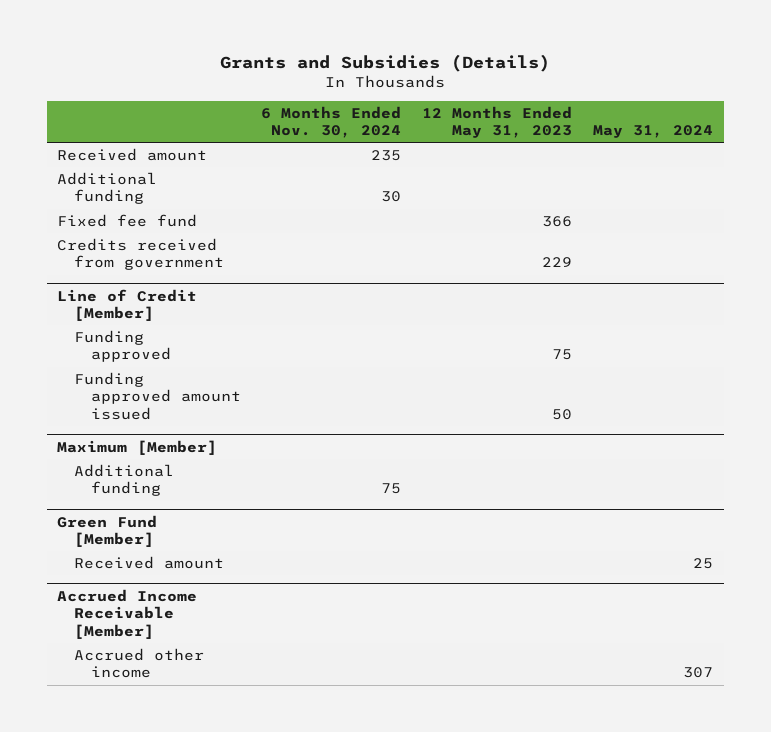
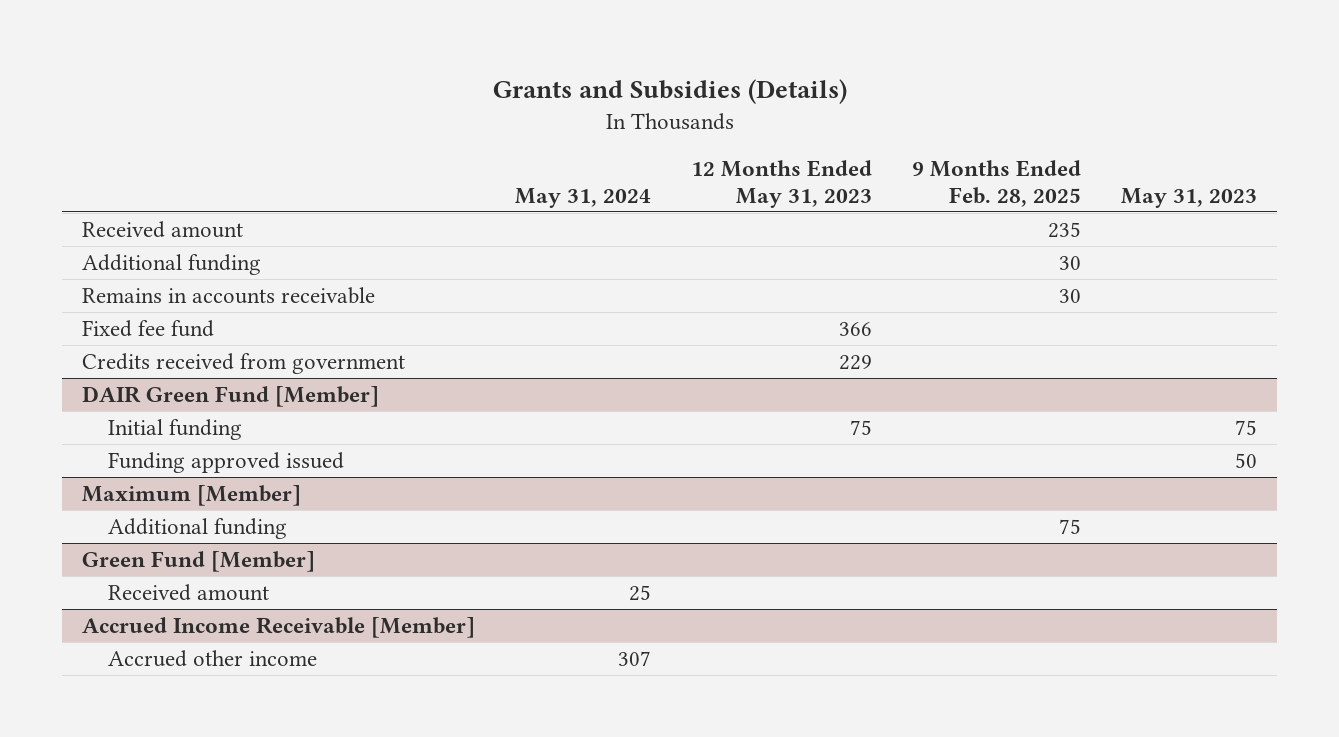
- | 6 Months Ended Nov. 30, 2024 | 12 Months Ended May 31, 2023 | May 31, 2024
+ | May 31, 2024 | 12 Months Ended May 31, 2023 | 9 Months Ended Feb. 28, 2025 | May 31, 2023
+ Remains in accounts receivable | | | 30 |
- Line of Credit [Member]
- Funding approved | | 75 |
- Funding approved amount issued | | 50 |
+ DAIR Green Fund [Member]
+ Initial funding | | 75 | | 75
+ Funding approved issued | | | | 50

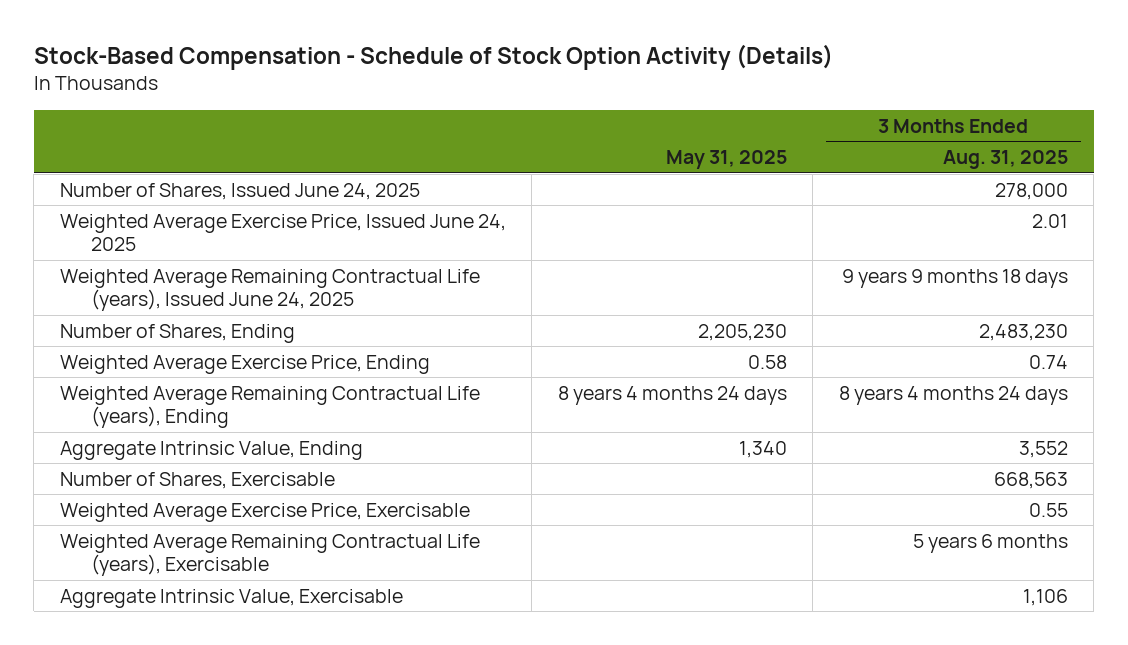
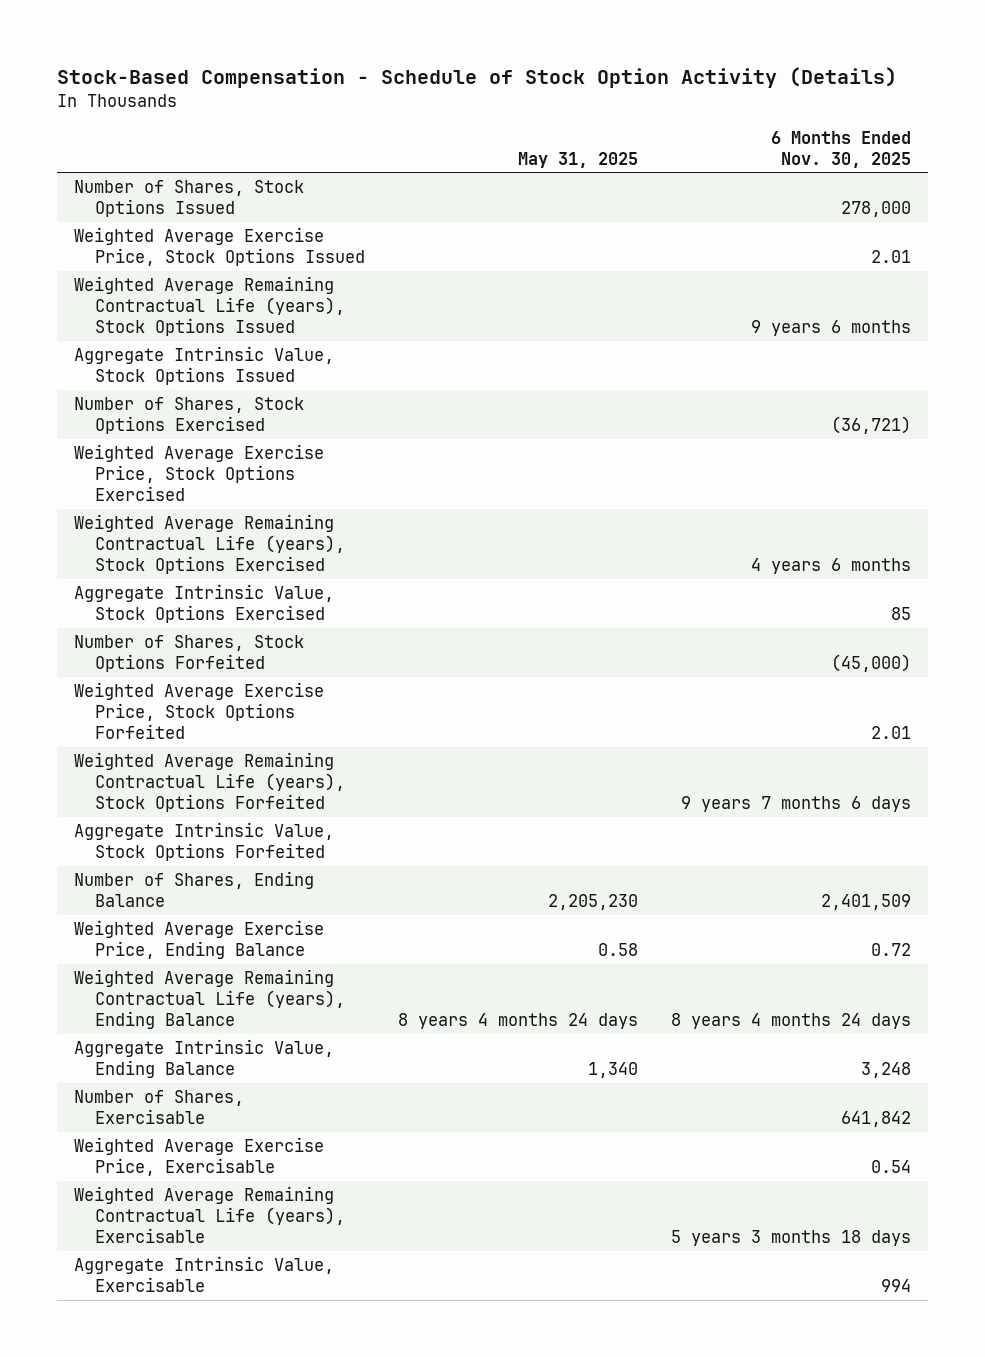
- | May 31, 2025 | 3 Months Ended Aug. 31, 2025
+ | May 31, 2025 | 6 Months Ended Nov. 30, 2025
- Number of Shares, Issued June 24, 2025 | | 278,000
- Weighted Average Exercise Price, Issued June 24, 2025 | | 2.01
- Weighted Average Remaining Contractual Life (years), Issued June 24, 2025 | | 9 years 9 months 18 days
- Number of Shares, Ending | 2,205,230 | 2,483,230
- Weighted Average Exercise Price, Ending | 0.58 | 0.74
- Weighted Average Remaining Contractual Life (years), Ending | 8 years 4 months 24 days | 8 years 4 months 24 days
- Aggregate Intrinsic Value, Ending | 1,340 | 3,552
+ Number of Shares, Stock Options Issued | | 278,000
+ Weighted Average Exercise Price, Stock Options Issued | | 2.01
+ Weighted Average Remaining Contractual Life (years), Stock Options Issued | | 9 years 6 months
+ Aggregate Intrinsic Value, Stock Options Issued
+ Number of Shares, Stock Options Exercised | | (36,721)
+ Weighted Average Exercise Price, Stock Options Exercised
+ Weighted Average Remaining Contractual Life (years), Stock Options Exercised | | 4 years 6 months
+ Aggregate Intrinsic Value, Stock Options Exercised | | 85
+ Number of Shares, Stock Options Forfeited | | (45,000)
+ Weighted Average Exercise Price, Stock Options Forfeited | | 2.01
+ Weighted Average Remaining Contractual Life (years), Stock Options Forfeited | | 9 years 7 months 6 days
+ Aggregate Intrinsic Value, Stock Options Forfeited
+ Number of Shares, Ending Balance | 2,205,230 | 2,401,509
+ Weighted Average Exercise Price, Ending Balance | 0.58 | 0.72
+ Weighted Average Remaining Contractual Life (years), Ending Balance | 8 years 4 months 24 days | 8 years 4 months 24 days
+ Aggregate Intrinsic Value, Ending Balance | 1,340 | 3,248

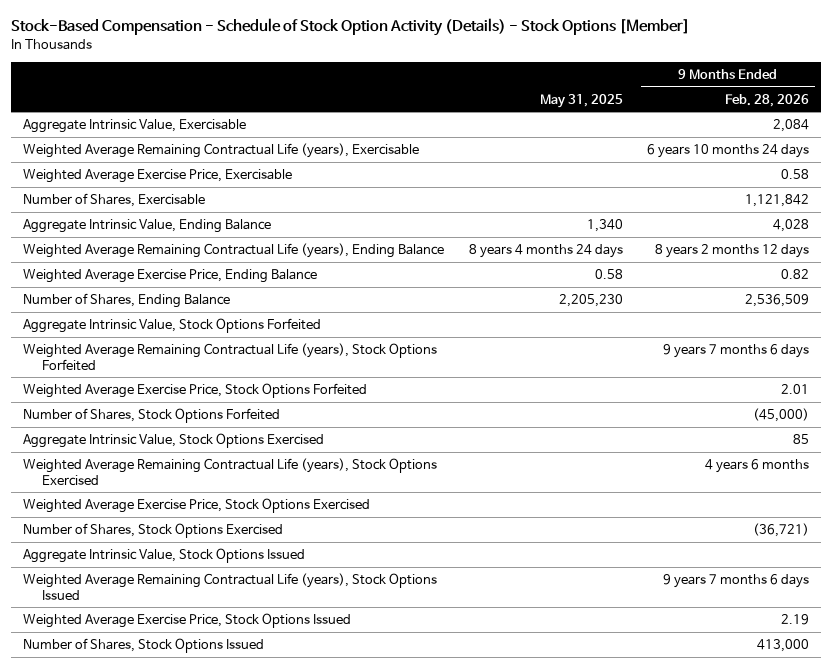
- Stock-Based Compensation - Schedule of Stock Option Activity (Details)
+ Stock-Based Compensation - Schedule of Stock Option Activity (Details) - Stock Options [Member]
- | May 31, 2025 | 6 Months Ended Nov. 30, 2025
+ | May 31, 2025 | 9 Months Ended Feb. 28, 2026
moved down: Weighted Average Remaining Contractual Life (years), Exercisable | | 6 years 10 months 24 days
moved down: Weighted Average Exercise Price, Exercisable | | 0.58
moved down: Number of Shares, Exercisable | | 1,121,842
moved down: Aggregate Intrinsic Value, Ending Balance | 1,340 | 4,028
moved down: Weighted Average Remaining Contractual Life (years), Ending Balance | 8 years 4 months 24 days | 8 years 2 months 12 days
moved down: Weighted Average Exercise Price, Ending Balance | 0.58 | 0.82
moved down: Number of Shares, Ending Balance | 2,205,230 | 2,536,509
moved down: Aggregate Intrinsic Value, Stock Options Forfeited
moved down: Weighted Average Remaining Contractual Life (years), Stock Options Forfeited | | 9 years 7 months 6 days
moved down: Weighted Average Exercise Price, Stock Options Forfeited | | 2.01
moved down: Number of Shares, Stock Options Forfeited | | (45,000)
moved down: Aggregate Intrinsic Value, Stock Options Exercised | | 85
moved down: Weighted Average Remaining Contractual Life (years), Stock Options Exercised | | 4 years 6 months
moved down: Weighted Average Exercise Price, Stock Options Exercised
moved down: Number of Shares, Stock Options Exercised | | (36,721)
moved down: Aggregate Intrinsic Value, Stock Options Issued
moved down: Weighted Average Remaining Contractual Life (years), Stock Options Issued | | 9 years 7 months 6 days
moved down: Weighted Average Exercise Price, Stock Options Issued | | 2.19
moved down: Number of Shares, Stock Options Issued | | 413,000

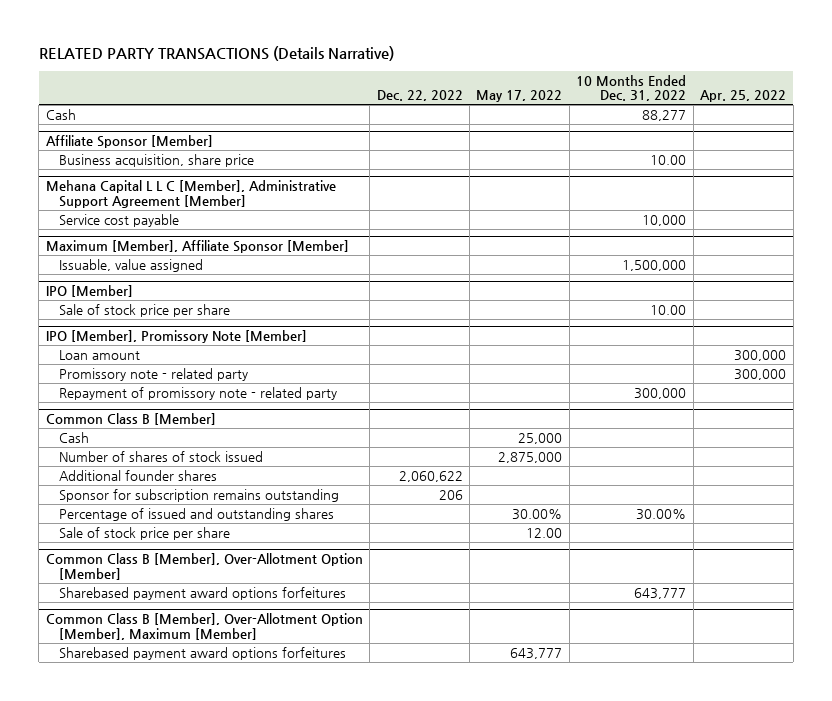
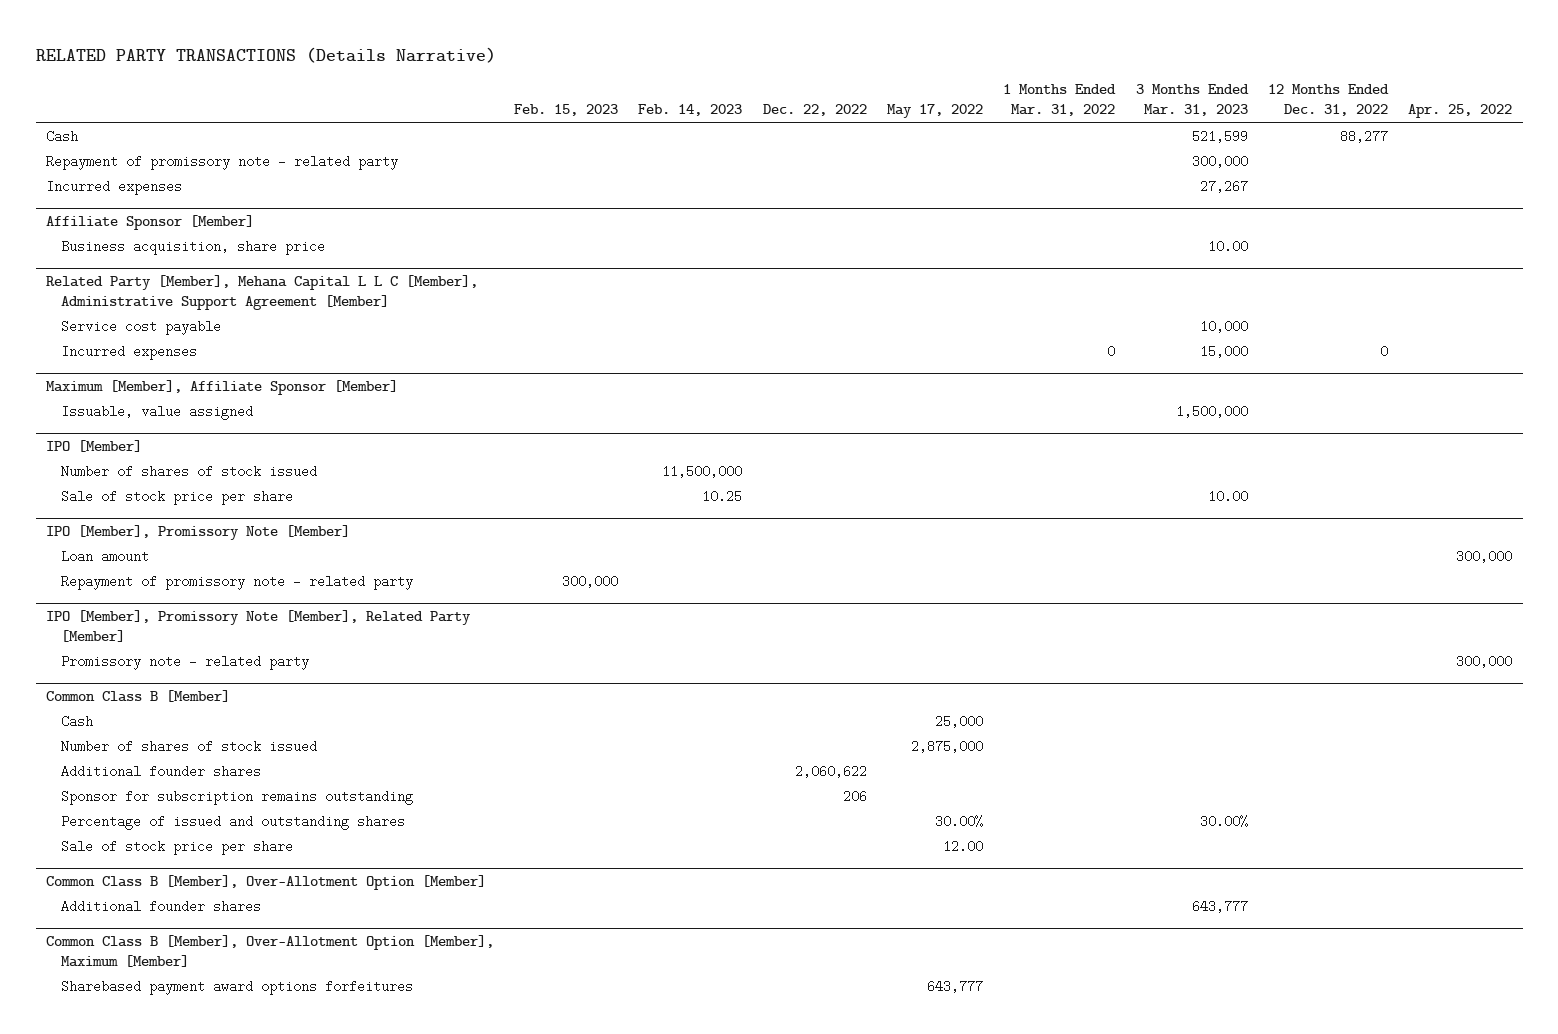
- | Dec. 22, 2022 | May 17, 2022 | 10 Months Ended Dec. 31, 2022 | Apr. 25, 2022
+ | Feb. 15, 2023 | Feb. 14, 2023 | Dec. 22, 2022 | May 17, 2022 | 1 Months Ended Mar. 31, 2022 | 3 Months Ended Mar. 31, 2023 | 12 Months Ended Dec. 31, 2022 | Apr. 25, 2022
+ Repayment of promissory note - related party | | | | | | 300,000 | |
+ Incurred expenses | | | | | | 27,267 | |
- Mehana Capital L L C [Member], Administrative Support Agreement [Member]
+ Related Party [Member], Mehana Capital L L C [Member], Administrative Support Agreement [Member]
+ Incurred expenses | | | | | 0 | 15,000 | 0 |
@ IPO [Member]
+ Number of shares of stock issued | | 11,500,000 | | | | | |
@ IPO [Member], Promissory Note [Member]
- Promissory note - related party | | | | 300,000
+ IPO [Member], Promissory Note [Member], Related Party [Member]
+ Promissory note - related party | | | | | | | | 300,000
@ Common Class B [Member], Over-Allotment Option [Member]
- Sharebased payment award options forfeitures | | | 643,777 |
+ Additional founder shares | | | | | | 643,777 | |

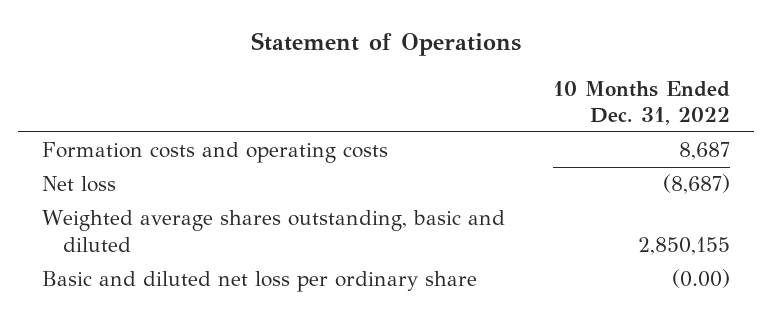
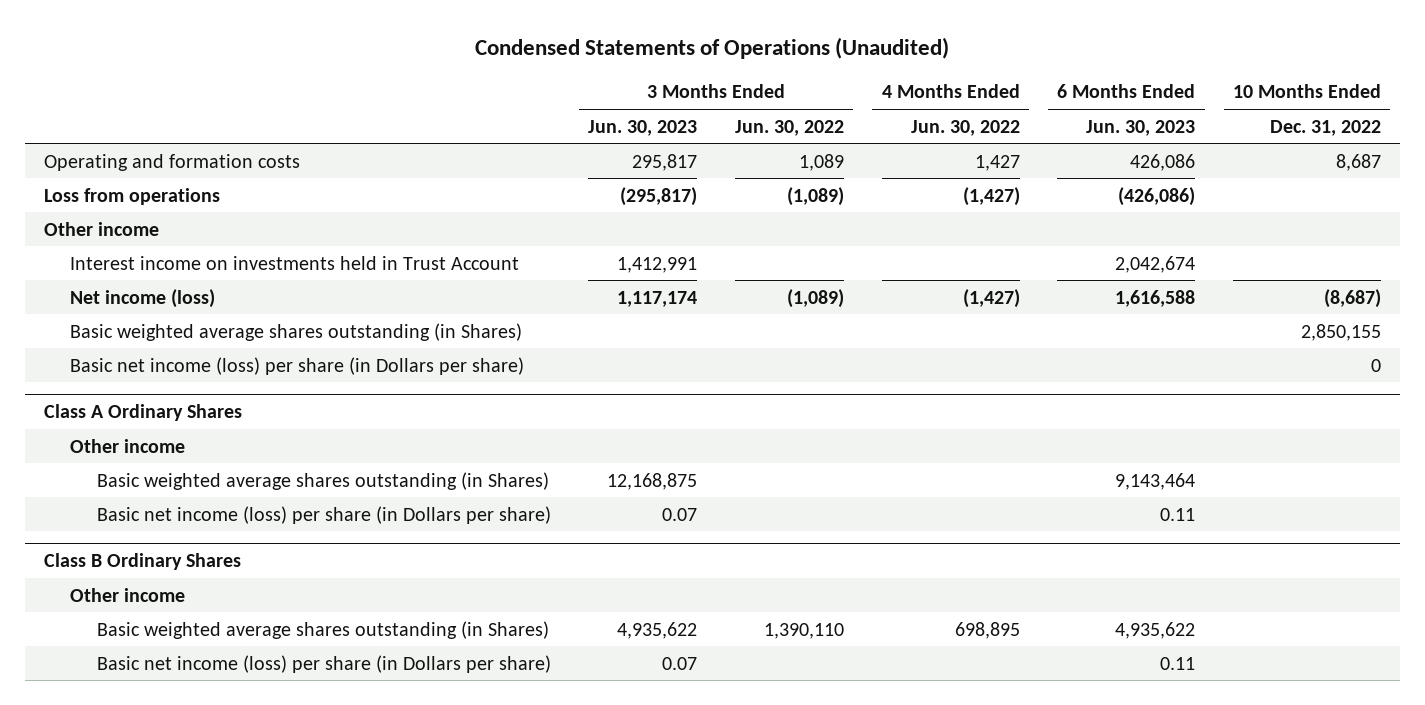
- Statement of Operations
+ Condensed Statements of Operations (Unaudited)
- | 10 Months Ended Dec. 31, 2022
+ | 3 Months Ended Jun. 30, 2023 | 3 Months Ended Jun. 30, 2022 | 4 Months Ended Jun. 30, 2022 | 6 Months Ended Jun. 30, 2023 | 10 Months Ended Dec. 31, 2022
- Formation costs and operating costs | 8,687
- Net loss | (8,687)
- Weighted average shares outstanding, basic and diluted | 2,850,155
- Basic and diluted net loss per ordinary share | (0.00)
+ Operating and formation costs | 295,817 | 1,089 | 1,427 | 426,086 | 8,687
+ Loss from operations | (295,817) | (1,089) | (1,427) | (426,086) |
+ Other income
+ Interest income on investments held in Trust Account | 1,412,991 | | | 2,042,674 |
+ Net income (loss) | 1,117,174 | (1,089) | (1,427) | 1,616,588 | (8,687)
+ Basic weighted average shares outstanding (in Shares) | | | | | 2,850,155
+ Basic net income (loss) per share (in Dollars per share) | | | | | 0
+ Class A Ordinary Shares
+ Other income
+ Basic weighted average shares outstanding (in Shares) | 12,168,875 | | | 9,143,464 |
+ Basic net income (loss) per share (in Dollars per share) | 0.07 | | | 0.11 |
+ Class B Ordinary Shares
+ Other income
+ Basic weighted average shares outstanding (in Shares) | 4,935,622 | 1,390,110 | 698,895 | 4,935,622 |
+ Basic net income (loss) per share (in Dollars per share) | 0.07 | | | 0.11 |

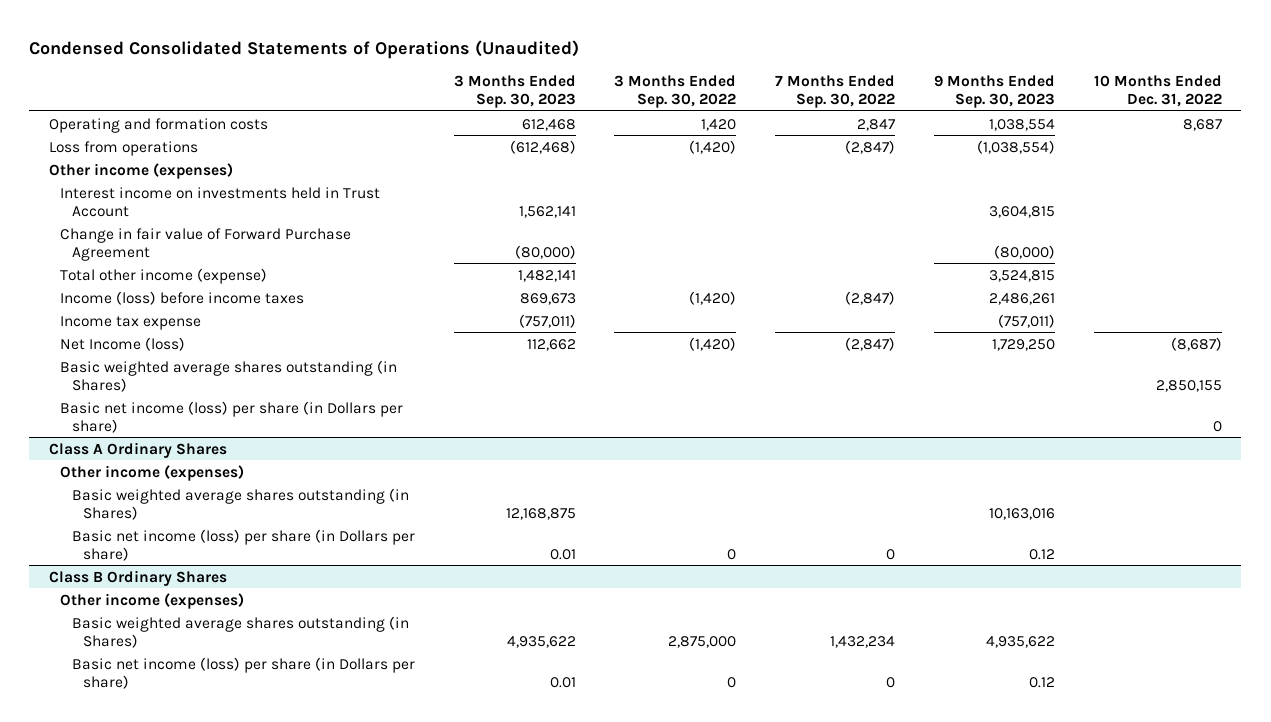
- Condensed Statements of Operations (Unaudited)
+ Condensed Consolidated Statements of Operations (Unaudited)
- | 3 Months Ended Jun. 30, 2023 | 3 Months Ended Jun. 30, 2022 | 4 Months Ended Jun. 30, 2022 | 6 Months Ended Jun. 30, 2023 | 10 Months Ended Dec. 31, 2022
+ | 3 Months Ended Sep. 30, 2023 | 3 Months Ended Sep. 30, 2022 | 7 Months Ended Sep. 30, 2022 | 9 Months Ended Sep. 30, 2023 | 10 Months Ended Dec. 31, 2022
- Other income
+ Other income (expenses)
- Net income (loss) | 1,117,174 | (1,089) | (1,427) | 1,616,588 | (8,687)
+ Change in fair value of Forward Purchase Agreement | (80,000) | | | (80,000) |
+ Total other income (expense) | 1,482,141 | | | 3,524,815 |
+ Income (loss) before income taxes | 869,673 | (1,420) | (2,847) | 2,486,261 |
+ Income tax expense | (757,011) | | | (757,011) |
+ Net Income (loss) | 112,662 | (1,420) | (2,847) | 1,729,250 | (8,687)
@ Class A Ordinary Shares
- Other income
+ Other income (expenses)
@ Class B Ordinary Shares
- Other income
+ Other income (expenses)

